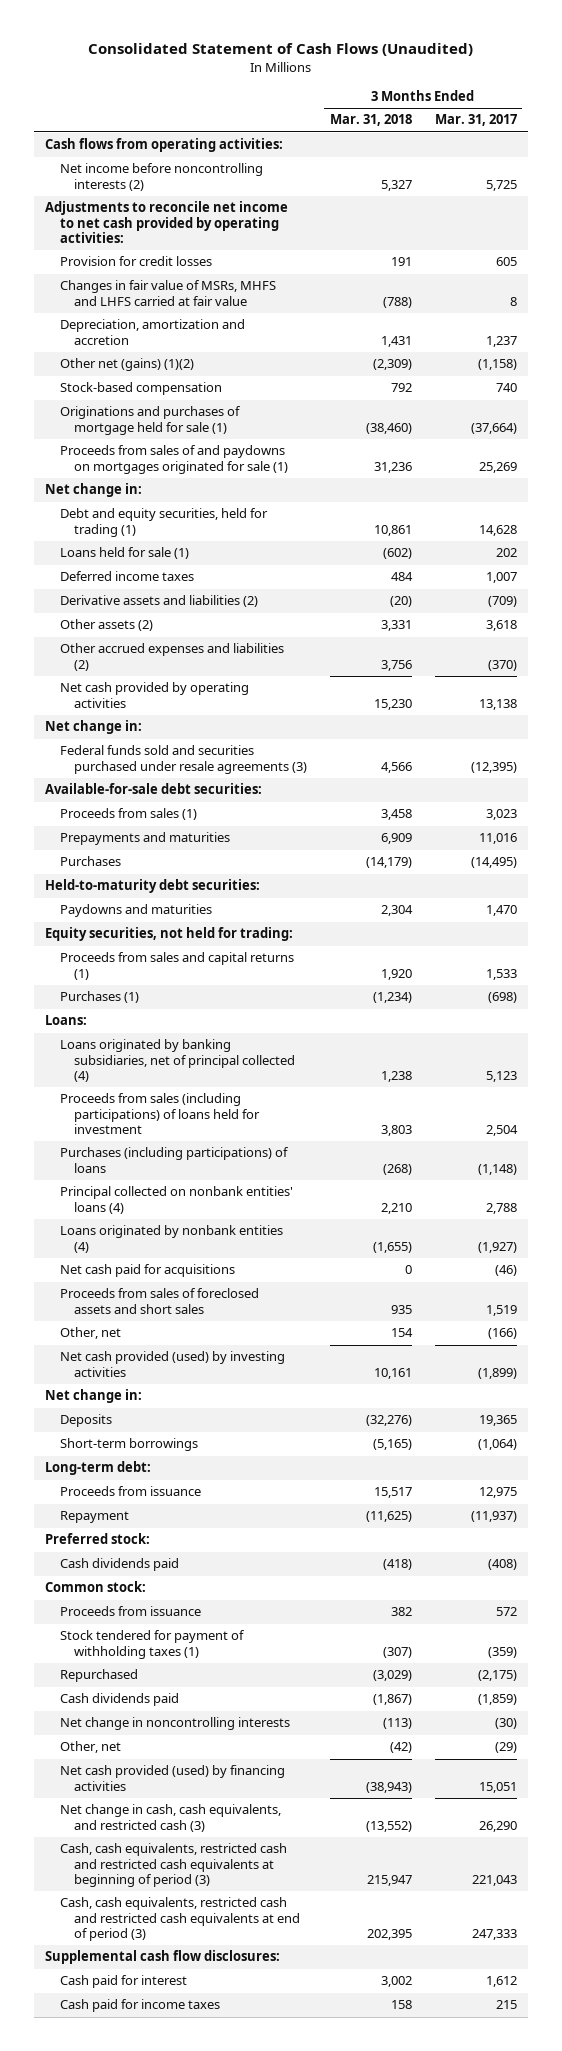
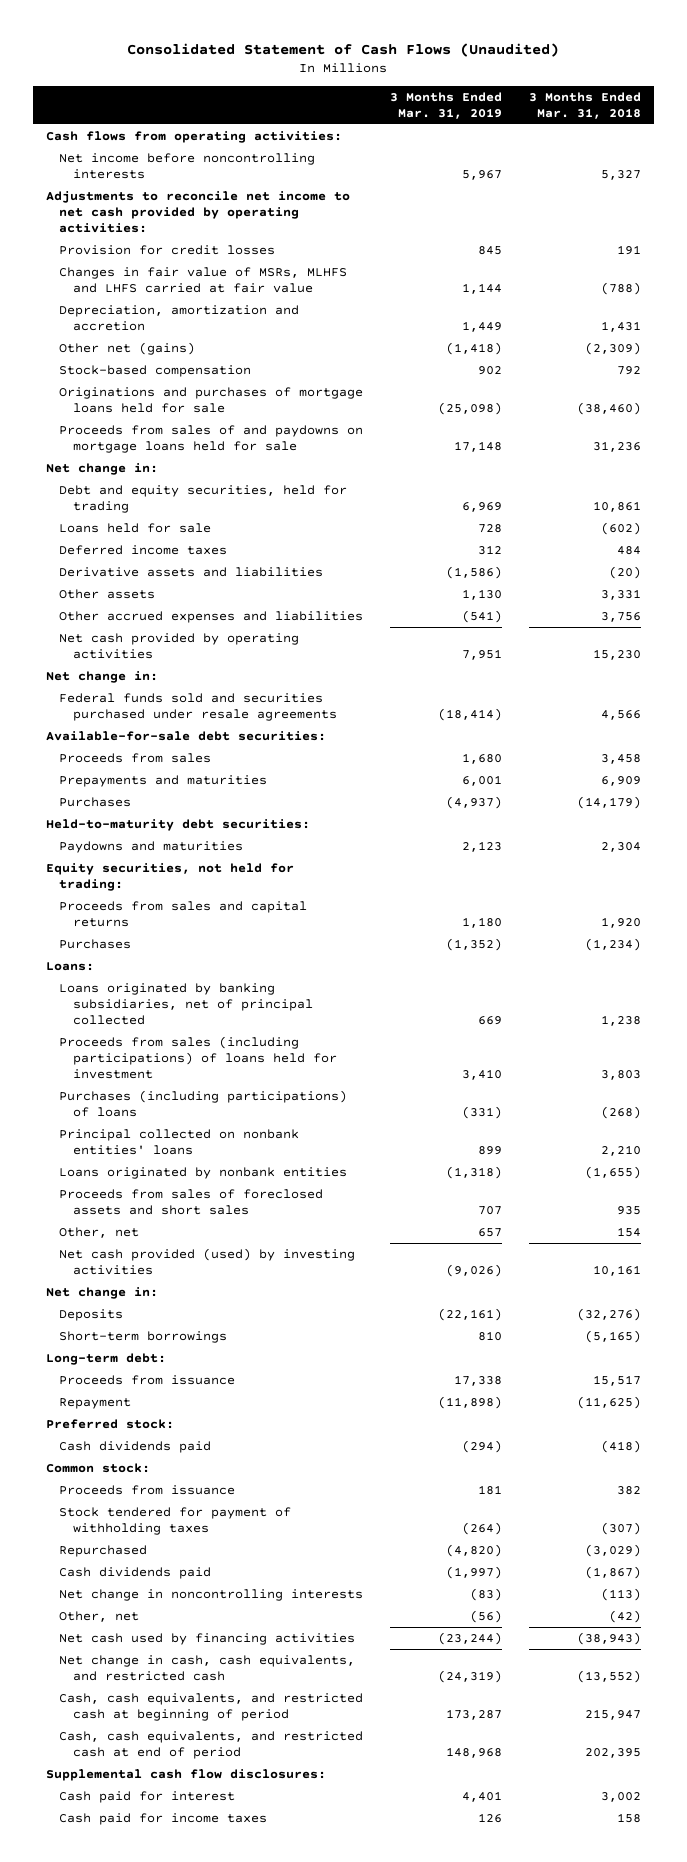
- | 3 Months Ended Mar. 31, 2018 | 3 Months Ended Mar. 31, 2017
+ | 3 Months Ended Mar. 31, 2019 | 3 Months Ended Mar. 31, 2018
- Net income before noncontrolling interests (2) | 5,327 | 5,725
+ Net income before noncontrolling interests | 5,967 | 5,327
- Changes in fair value of MSRs, MHFS and LHFS carried at fair value | (788) | 8
+ Changes in fair value of MSRs, MLHFS and LHFS carried at fair value | 1,144 | (788)
- Other net (gains) (1)(2) | (2,309) | (1,158)
+ Other net (gains) | (1,418) | (2,309)
- Originations and purchases of mortgage held for sale (1) | (38,460) | (37,664)
- Proceeds from sales of and paydowns on mortgages originated for sale (1) | 31,236 | 25,269
+ Originations and purchases of mortgage loans held for sale | (25,098) | (38,460)
+ Proceeds from sales of and paydowns on mortgage loans held for sale | 17,148 | 31,236
- Debt and equity securities, held for trading (1) | 10,861 | 14,628
- Loans held for sale (1) | (602) | 202
+ Debt and equity securities, held for trading | 6,969 | 10,861
+ Loans held for sale | 728 | (602)
- Derivative assets and liabilities (2) | (20) | (709)
- Other assets (2) | 3,331 | 3,618
- Other accrued expenses and liabilities (2) | 3,756 | (370)
+ Derivative assets and liabilities | (1,586) | (20)
+ Other assets | 1,130 | 3,331
+ Other accrued expenses and liabilities | (541) | 3,756
- Federal funds sold and securities purchased under resale agreements (3) | 4,566 | (12,395)
+ Federal funds sold and securities purchased under resale agreements | (18,414) | 4,566
- Proceeds from sales (1) | 3,458 | 3,023
+ Proceeds from sales | 1,680 | 3,458
- Proceeds from sales and capital returns (1) | 1,920 | 1,533
- Purchases (1) | (1,234) | (698)
+ Proceeds from sales and capital returns | 1,180 | 1,920
+ Purchases | (1,352) | (1,234)
- Loans originated by banking subsidiaries, net of principal collected (4) | 1,238 | 5,123
+ Loans originated by banking subsidiaries, net of principal collected | 669 | 1,238
- Principal collected on nonbank entities' loans (4) | 2,210 | 2,788
- Loans originated by nonbank entities (4) | (1,655) | (1,927)
- Net cash paid for acquisitions | 0 | (46)
+ Principal collected on nonbank entities' loans | 899 | 2,210
+ Loans originated by nonbank entities | (1,318) | (1,655)
- Stock tendered for payment of withholding taxes (1) | (307) | (359)
+ Stock tendered for payment of withholding taxes | (264) | (307)
- Net cash provided (used) by financing activities | (38,943) | 15,051
- Net change in cash, cash equivalents, and restricted cash (3) | (13,552) | 26,290
- Cash, cash equivalents, restricted cash and restricted cash equivalents at beginning of period (3) | 215,947 | 221,043
- Cash, cash equivalents, restricted cash and restricted cash equivalents at end of period (3) | 202,395 | 247,333
+ Net cash used by financing activities | (23,244) | (38,943)
+ Net change in cash, cash equivalents, and restricted cash | (24,319) | (13,552)
+ Cash, cash equivalents, and restricted cash at beginning of period | 173,287 | 215,947
+ Cash, cash equivalents, and restricted cash at end of period | 148,968 | 202,395

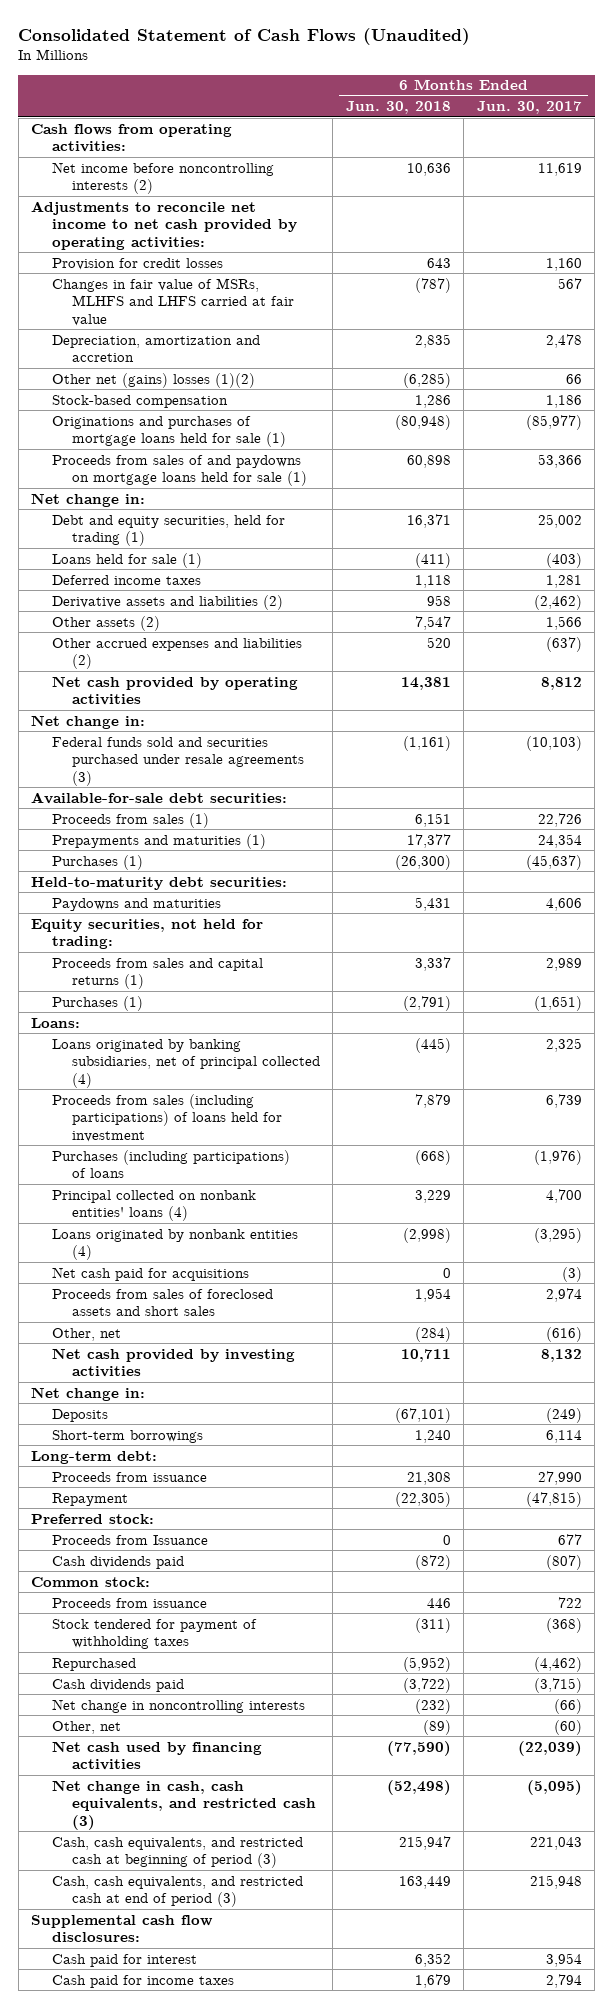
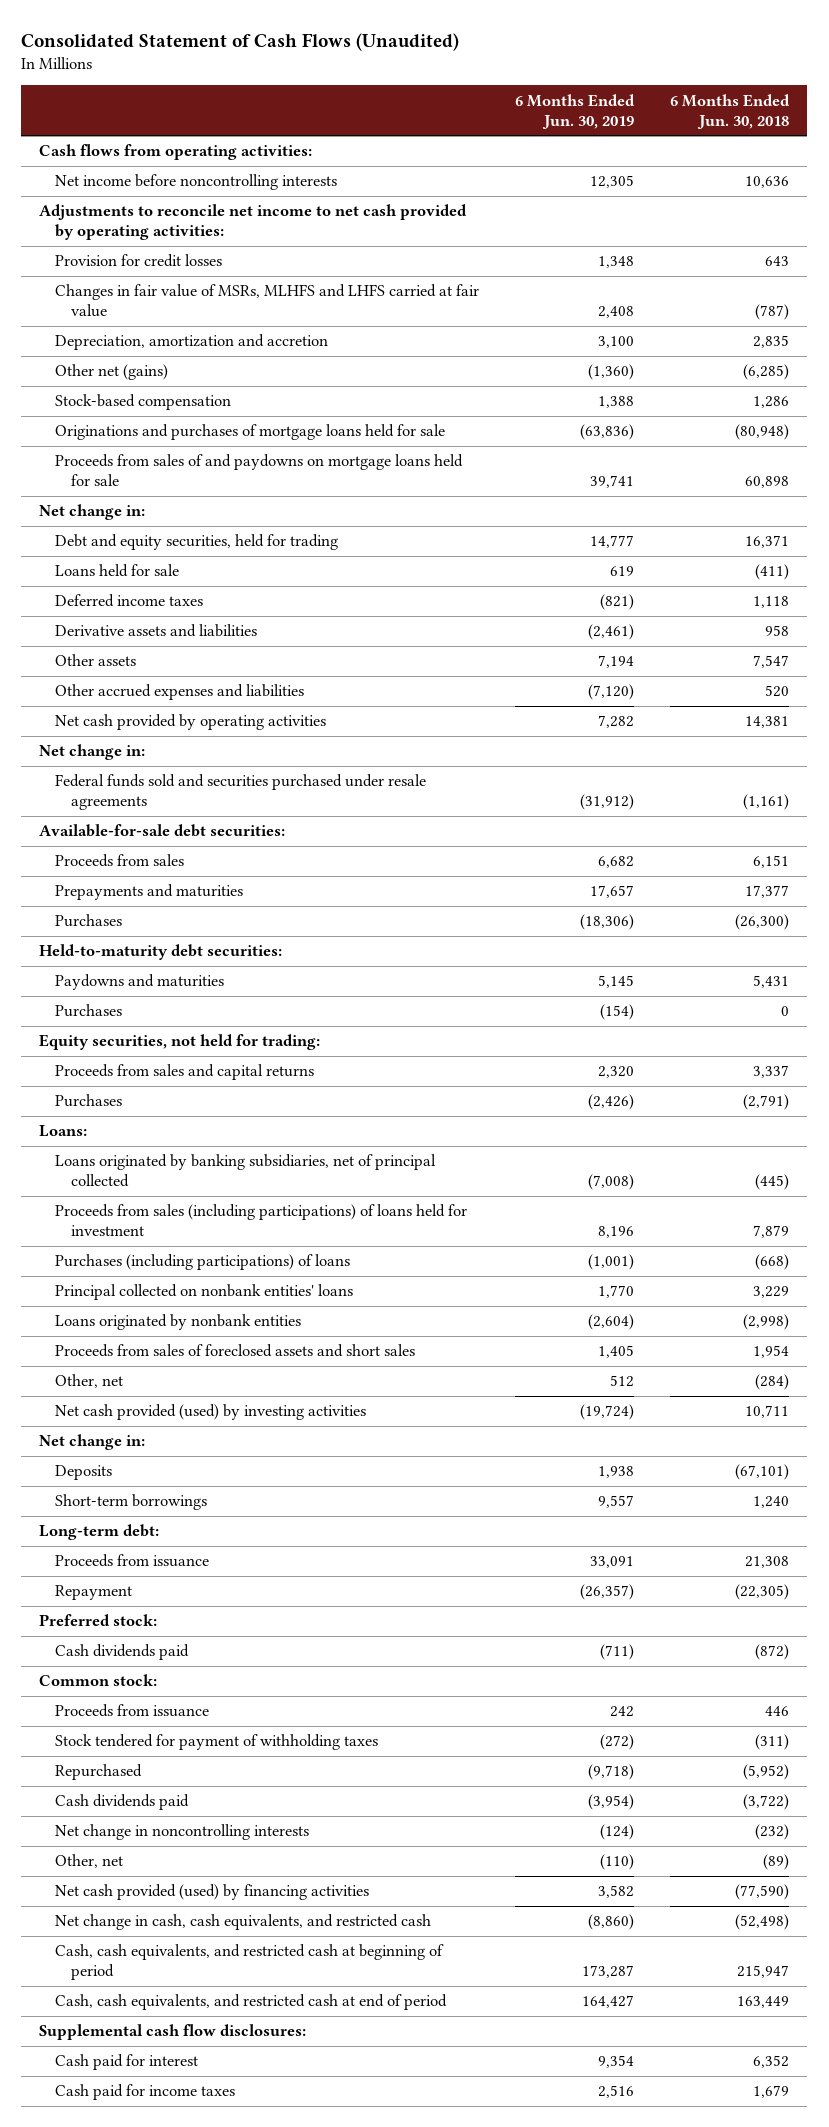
- | 6 Months Ended Jun. 30, 2018 | 6 Months Ended Jun. 30, 2017
+ | 6 Months Ended Jun. 30, 2019 | 6 Months Ended Jun. 30, 2018
- Net income before noncontrolling interests (2) | 10,636 | 11,619
+ Net income before noncontrolling interests | 12,305 | 10,636
- Other net (gains) losses (1)(2) | (6,285) | 66
+ Other net (gains) | (1,360) | (6,285)
- Originations and purchases of mortgage loans held for sale (1) | (80,948) | (85,977)
- Proceeds from sales of and paydowns on mortgage loans held for sale (1) | 60,898 | 53,366
+ Originations and purchases of mortgage loans held for sale | (63,836) | (80,948)
+ Proceeds from sales of and paydowns on mortgage loans held for sale | 39,741 | 60,898
- Debt and equity securities, held for trading (1) | 16,371 | 25,002
- Loans held for sale (1) | (411) | (403)
+ Debt and equity securities, held for trading | 14,777 | 16,371
+ Loans held for sale | 619 | (411)
- Derivative assets and liabilities (2) | 958 | (2,462)
- Other assets (2) | 7,547 | 1,566
- Other accrued expenses and liabilities (2) | 520 | (637)
+ Derivative assets and liabilities | (2,461) | 958
+ Other assets | 7,194 | 7,547
+ Other accrued expenses and liabilities | (7,120) | 520
- Federal funds sold and securities purchased under resale agreements (3) | (1,161) | (10,103)
+ Federal funds sold and securities purchased under resale agreements | (31,912) | (1,161)
- Proceeds from sales (1) | 6,151 | 22,726
- Prepayments and maturities (1) | 17,377 | 24,354
- Purchases (1) | (26,300) | (45,637)
+ Proceeds from sales | 6,682 | 6,151
+ Prepayments and maturities | 17,657 | 17,377
+ Purchases | (18,306) | (26,300)
+ Purchases | (154) | 0
- Proceeds from sales and capital returns (1) | 3,337 | 2,989
- Purchases (1) | (2,791) | (1,651)
+ Proceeds from sales and capital returns | 2,320 | 3,337
+ Purchases | (2,426) | (2,791)
- Loans originated by banking subsidiaries, net of principal collected (4) | (445) | 2,325
+ Loans originated by banking subsidiaries, net of principal collected | (7,008) | (445)
- Principal collected on nonbank entities' loans (4) | 3,229 | 4,700
- Loans originated by nonbank entities (4) | (2,998) | (3,295)
- Net cash paid for acquisitions | 0 | (3)
+ Principal collected on nonbank entities' loans | 1,770 | 3,229
+ Loans originated by nonbank entities | (2,604) | (2,998)
- Net cash provided by investing activities | 10,711 | 8,132
+ Net cash provided (used) by investing activities | (19,724) | 10,711
- Proceeds from Issuance | 0 | 677
- Net cash used by financing activities | (77,590) | (22,039)
- Net change in cash, cash equivalents, and restricted cash (3) | (52,498) | (5,095)
- Cash, cash equivalents, and restricted cash at beginning of period (3) | 215,947 | 221,043
- Cash, cash equivalents, and restricted cash at end of period (3) | 163,449 | 215,948
+ Net cash provided (used) by financing activities | 3,582 | (77,590)
+ Net change in cash, cash equivalents, and restricted cash | (8,860) | (52,498)
+ Cash, cash equivalents, and restricted cash at beginning of period | 173,287 | 215,947
+ Cash, cash equivalents, and restricted cash at end of period | 164,427 | 163,449

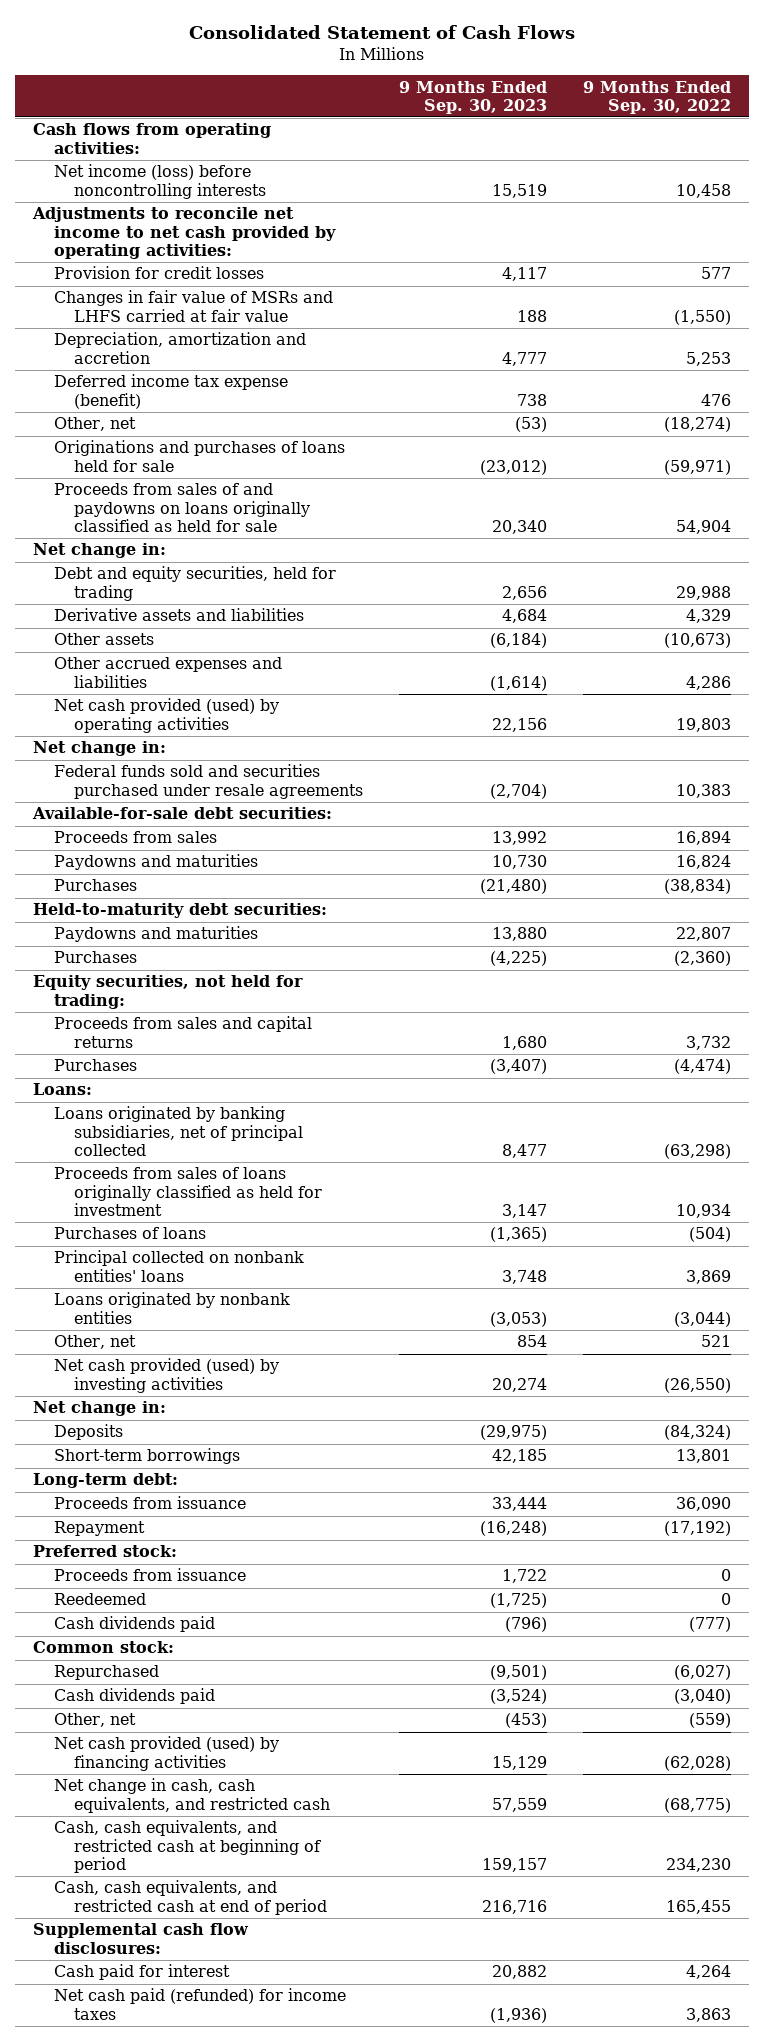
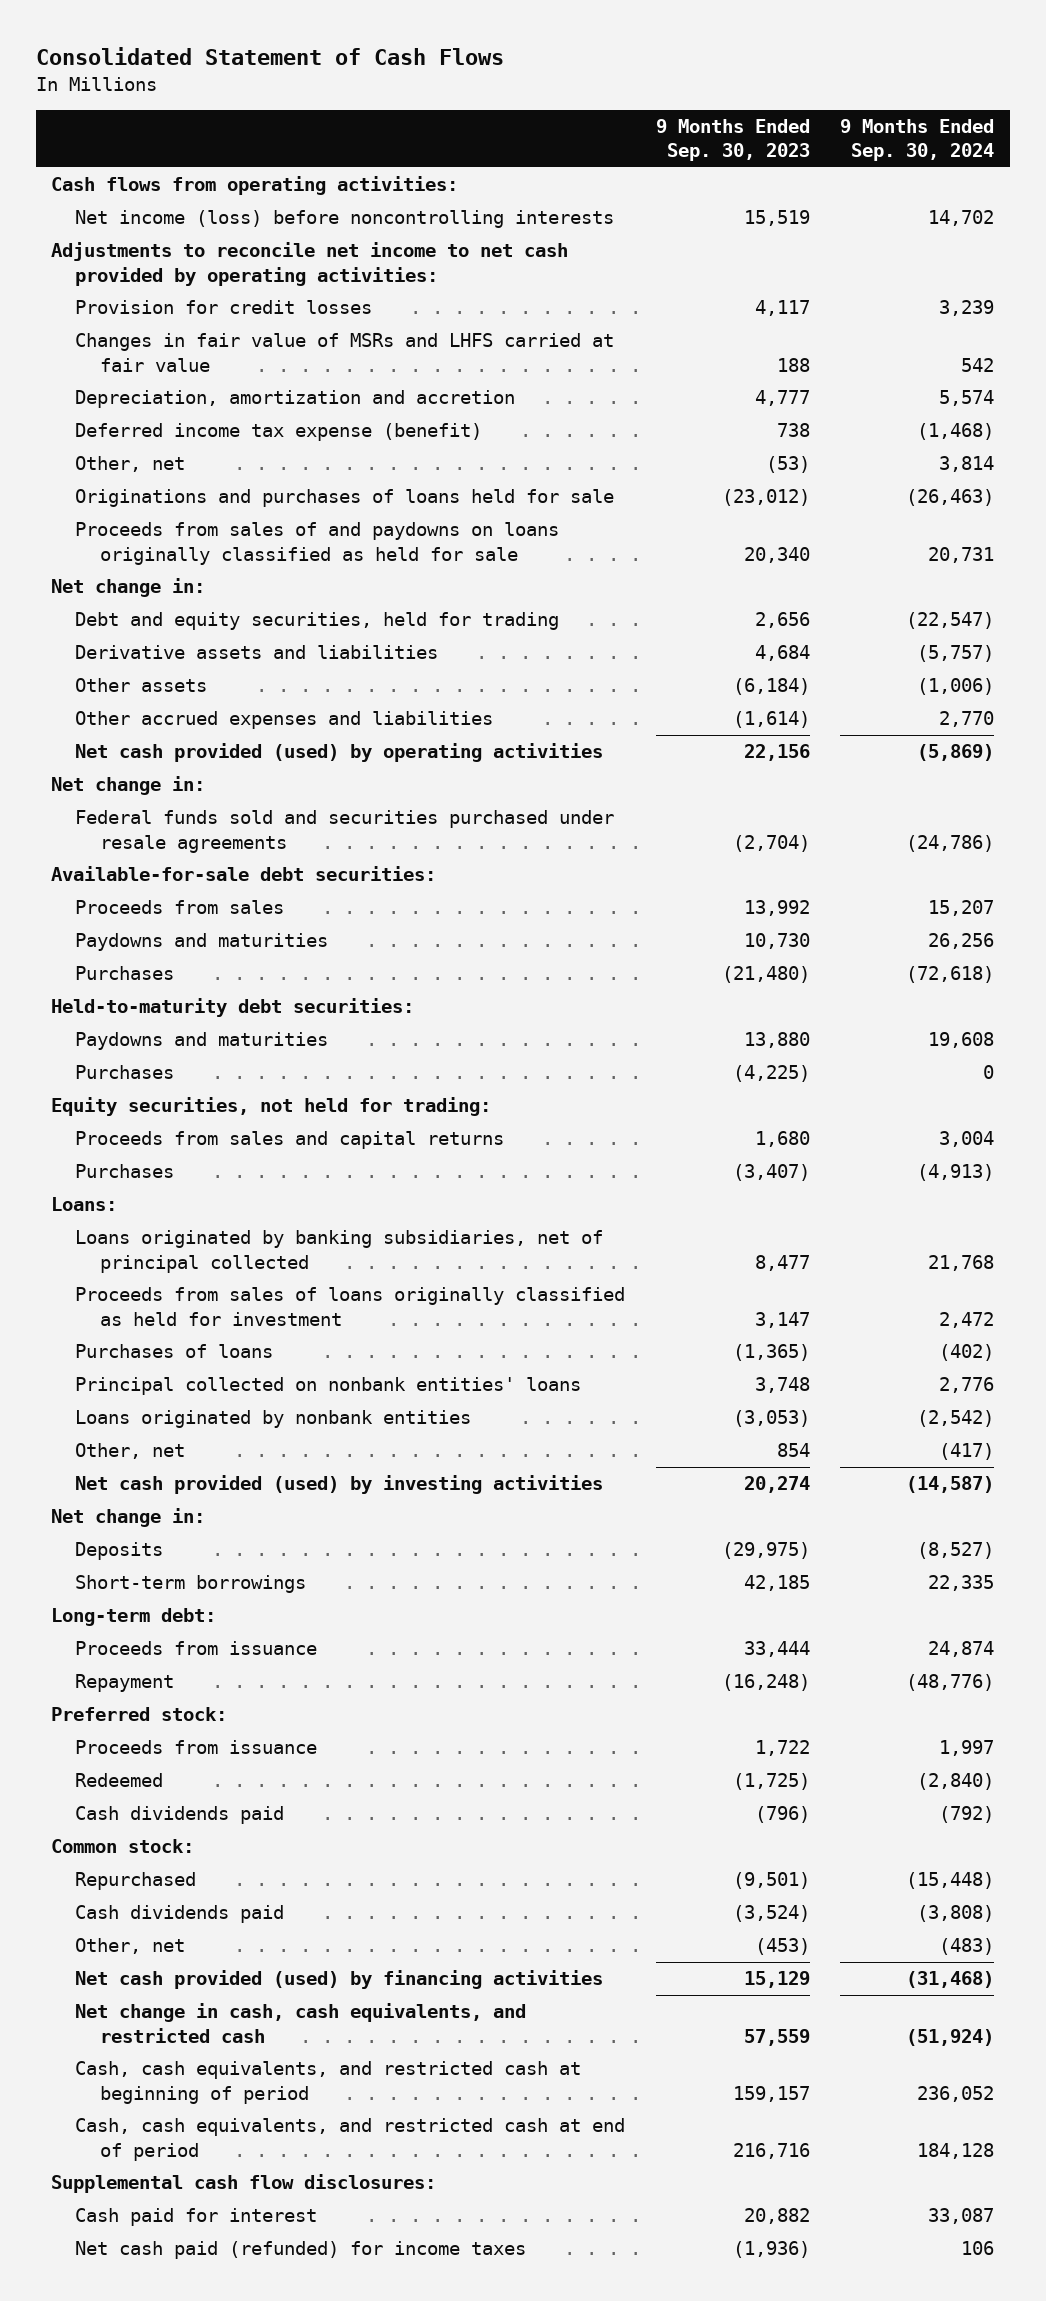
- | 9 Months Ended Sep. 30, 2023 | 9 Months Ended Sep. 30, 2022
+ | 9 Months Ended Sep. 30, 2023 | 9 Months Ended Sep. 30, 2024
- Reedeemed | (1,725) | 0
+ Redeemed | (1,725) | (2,840)

